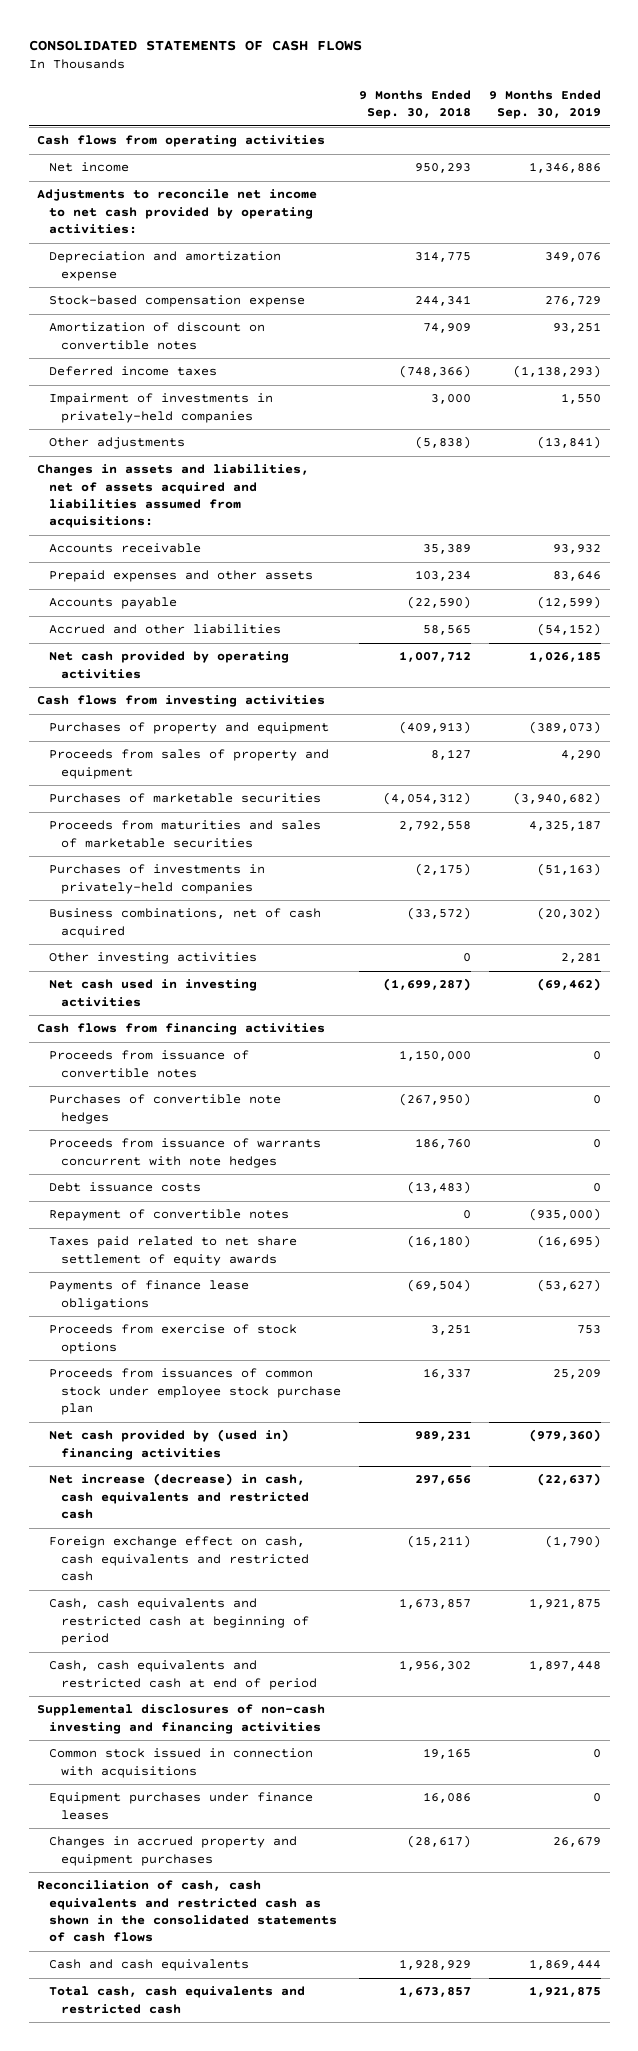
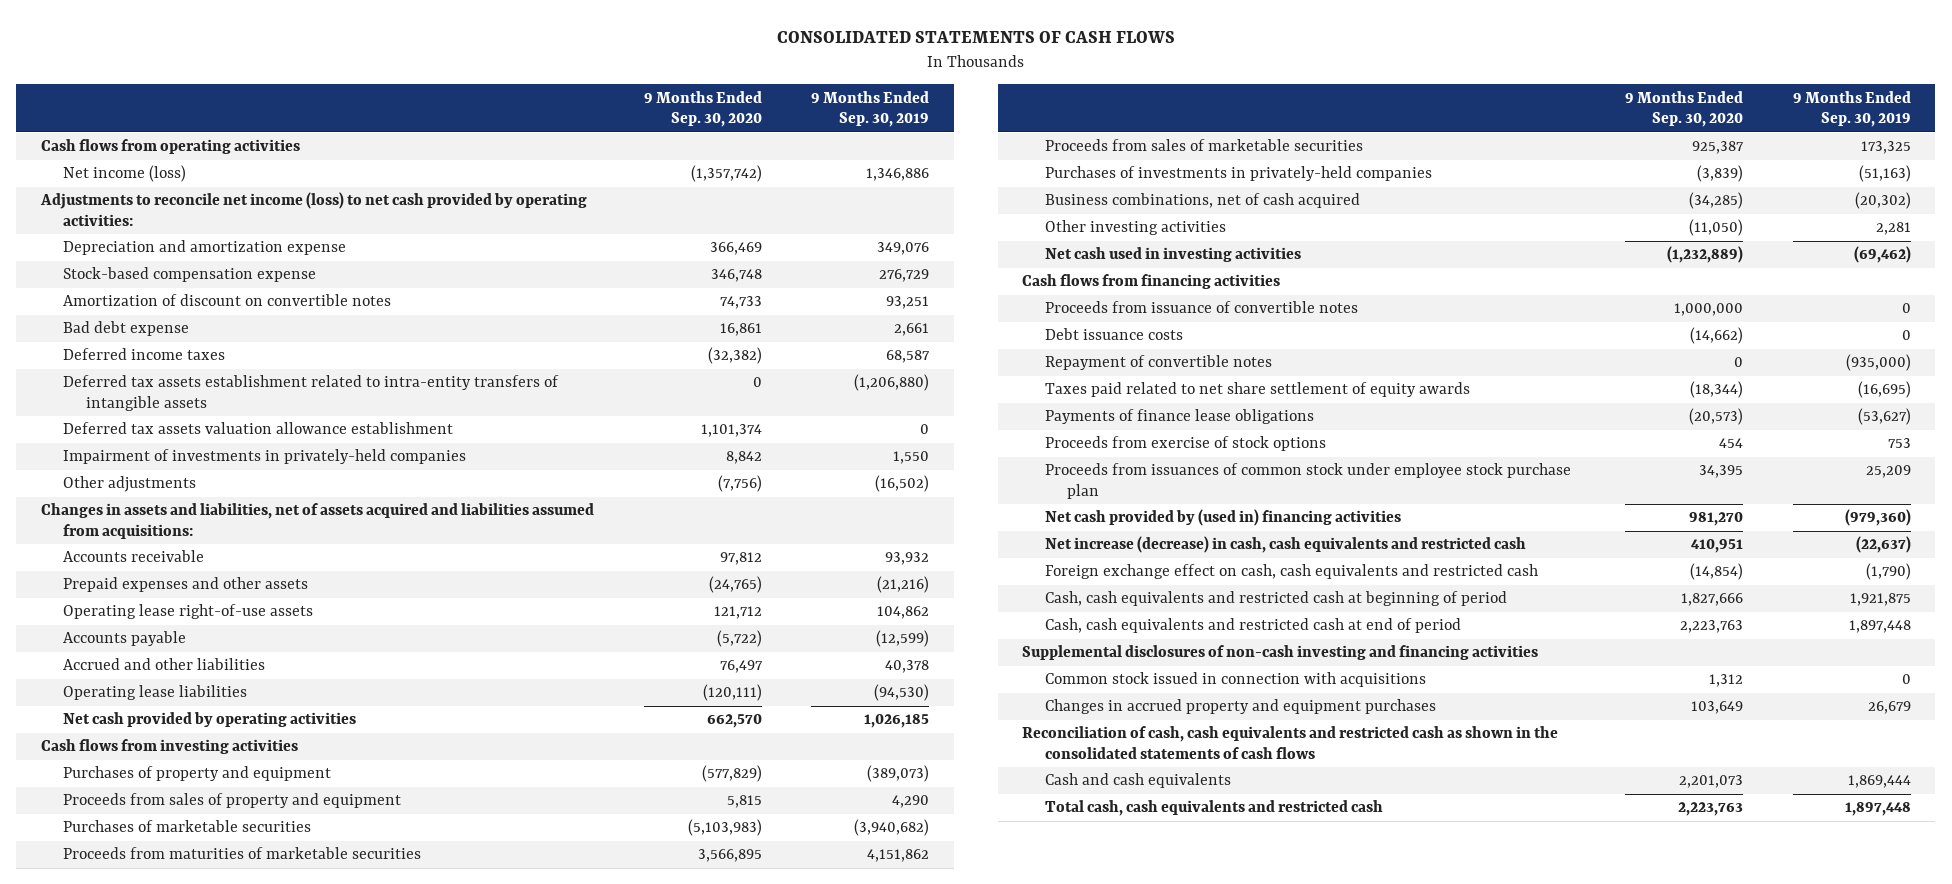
- | 9 Months Ended Sep. 30, 2018 | 9 Months Ended Sep. 30, 2019
+ | 9 Months Ended Sep. 30, 2020 | 9 Months Ended Sep. 30, 2019
- Net income | 950,293 | 1,346,886
- Adjustments to reconcile net income to net cash provided by operating activities:
+ Net income (loss) | (1,357,742) | 1,346,886
+ Adjustments to reconcile net income (loss) to net cash provided by operating activities:
- Deferred income taxes | (748,366) | (1,138,293)
+ Bad debt expense | 16,861 | 2,661
+ Deferred income taxes | (32,382) | 68,587
+ Deferred tax assets establishment related to intra-entity transfers of intangible assets | 0 | (1,206,880)
+ Deferred tax assets valuation allowance establishment | 1,101,374 | 0
- Other adjustments | (5,838) | (13,841)
+ Other adjustments | (7,756) | (16,502)
- Prepaid expenses and other assets | 103,234 | 83,646
+ Prepaid expenses and other assets | (24,765) | (21,216)
+ Operating lease right-of-use assets | 121,712 | 104,862
- Accrued and other liabilities | 58,565 | (54,152)
+ Accrued and other liabilities | 76,497 | 40,378
+ Operating lease liabilities | (120,111) | (94,530)
- Proceeds from maturities and sales of marketable securities | 2,792,558 | 4,325,187
+ Proceeds from maturities of marketable securities | 3,566,895 | 4,151,862
+ Proceeds from sales of marketable securities | 925,387 | 173,325
- Purchases of convertible note hedges | (267,950) | 0
- Proceeds from issuance of warrants concurrent with note hedges | 186,760 | 0
- Equipment purchases under finance leases | 16,086 | 0
- Total cash, cash equivalents and restricted cash | 1,673,857 | 1,921,875
+ Total cash, cash equivalents and restricted cash | 2,223,763 | 1,897,448

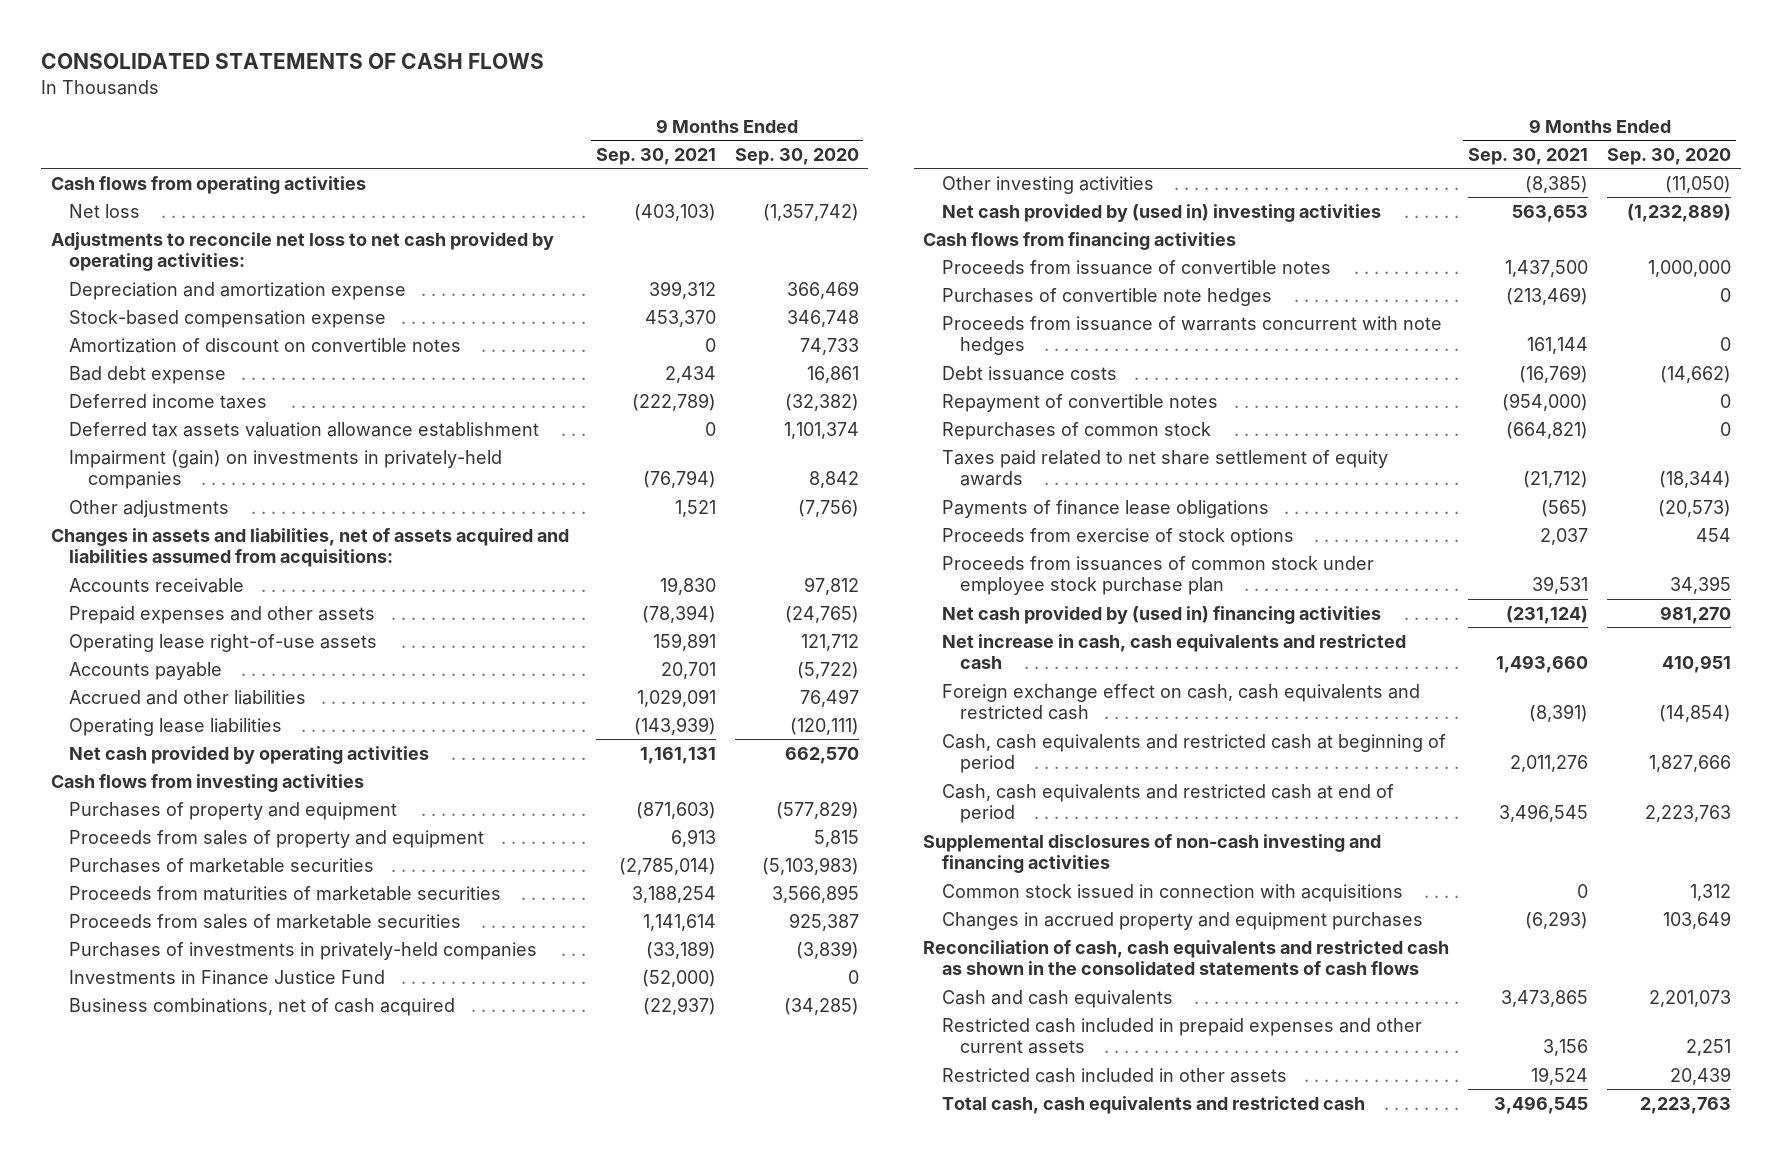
- | 9 Months Ended Sep. 30, 2020 | 9 Months Ended Sep. 30, 2019
+ | 9 Months Ended Sep. 30, 2021 | 9 Months Ended Sep. 30, 2020
- Net income (loss) | (1,357,742) | 1,346,886
- Adjustments to reconcile net income (loss) to net cash provided by operating activities:
+ Net loss | (403,103) | (1,357,742)
+ Adjustments to reconcile net loss to net cash provided by operating activities:
- Deferred tax assets establishment related to intra-entity transfers of intangible assets | 0 | (1,206,880)
- Impairment of investments in privately-held companies | 8,842 | 1,550
+ Impairment (gain) on investments in privately-held companies | (76,794) | 8,842
+ Investments in Finance Justice Fund | (52,000) | 0
- Net cash used in investing activities | (1,232,889) | (69,462)
+ Net cash provided by (used in) investing activities | 563,653 | (1,232,889)
+ Purchases of convertible note hedges | (213,469) | 0
+ Proceeds from issuance of warrants concurrent with note hedges | 161,144 | 0
+ Repurchases of common stock | (664,821) | 0
- Net increase (decrease) in cash, cash equivalents and restricted cash | 410,951 | (22,637)
+ Net increase in cash, cash equivalents and restricted cash | 1,493,660 | 410,951
+ Restricted cash included in prepaid expenses and other current assets | 3,156 | 2,251
+ Restricted cash included in other assets | 19,524 | 20,439

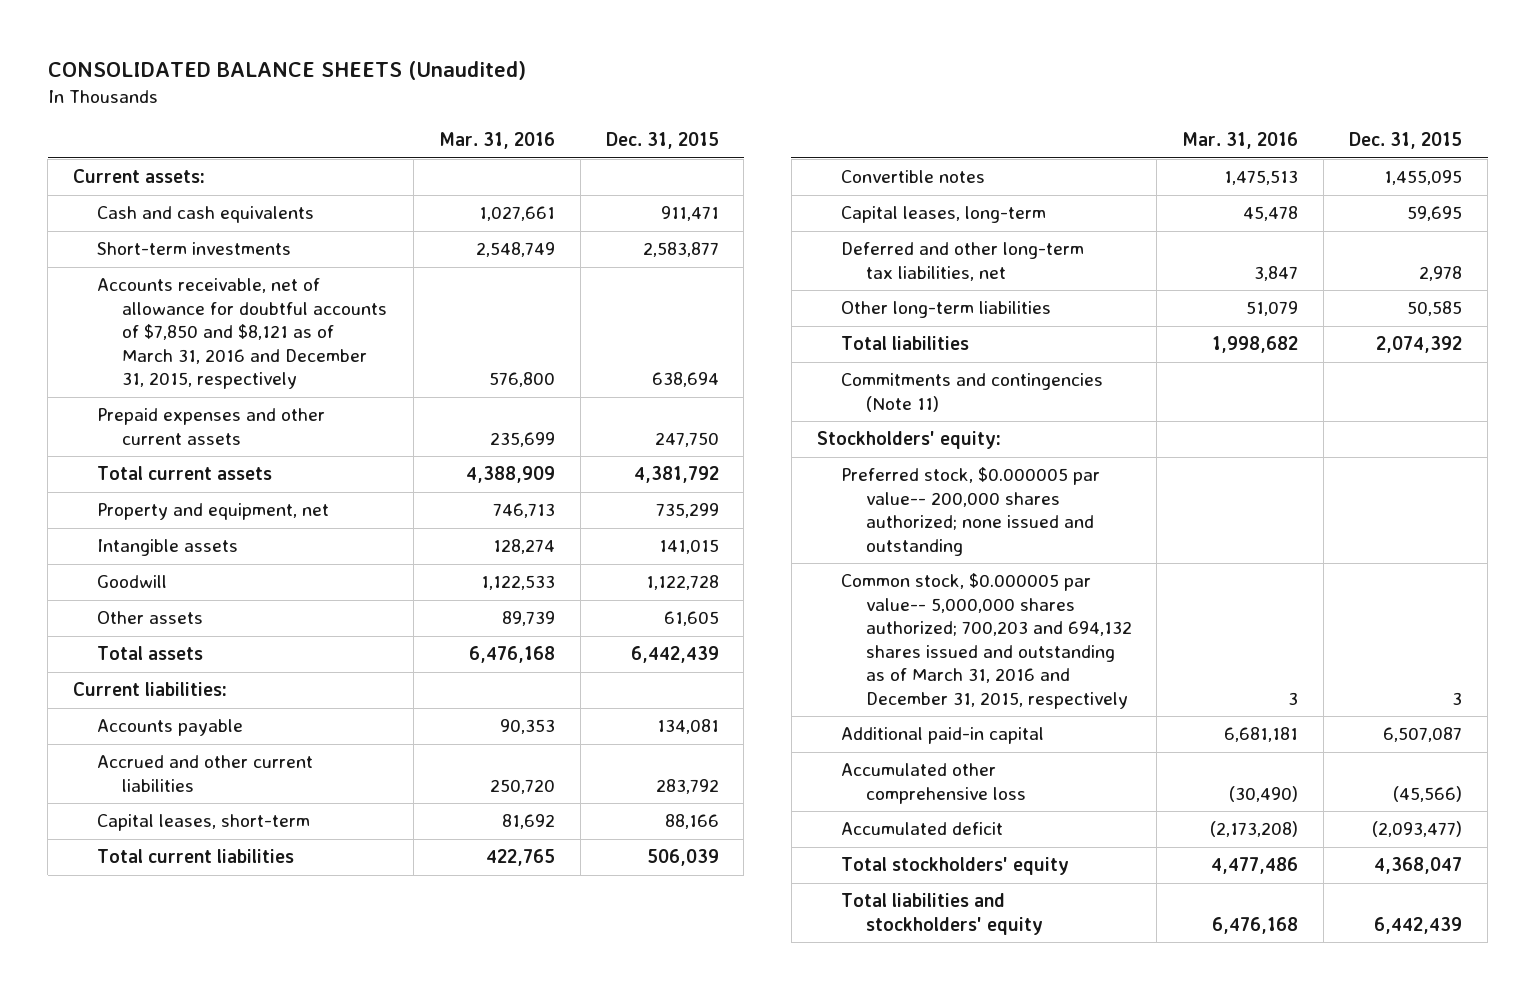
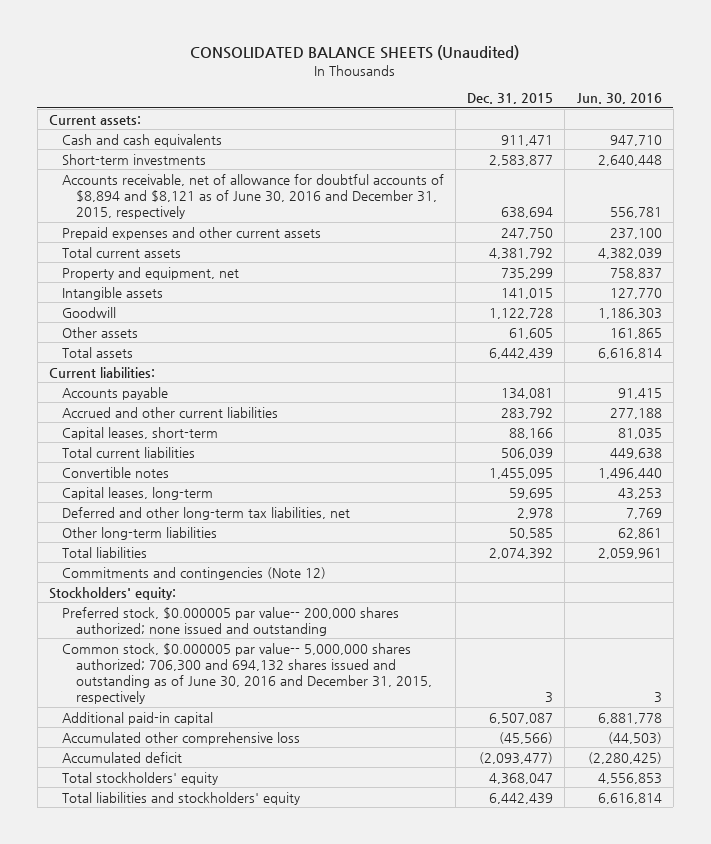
- | Mar. 31, 2016 | Dec. 31, 2015
+ | Dec. 31, 2015 | Jun. 30, 2016
- Accounts receivable, net of allowance for doubtful accounts of $7,850 and $8,121 as of March 31, 2016 and December 31, 2015, respectively | 576,800 | 638,694
+ Accounts receivable, net of allowance for doubtful accounts of $8,894 and $8,121 as of June 30, 2016 and December 31, 2015, respectively | 638,694 | 556,781
- Commitments and contingencies (Note 11)
+ Commitments and contingencies (Note 12)
- Common stock, $0.000005 par value-- 5,000,000 shares authorized; 700,203 and 694,132 shares issued and outstanding as of March 31, 2016 and December 31, 2015, respectively | 3 | 3
+ Common stock, $0.000005 par value-- 5,000,000 shares authorized; 706,300 and 694,132 shares issued and outstanding as of June 30, 2016 and December 31, 2015, respectively | 3 | 3

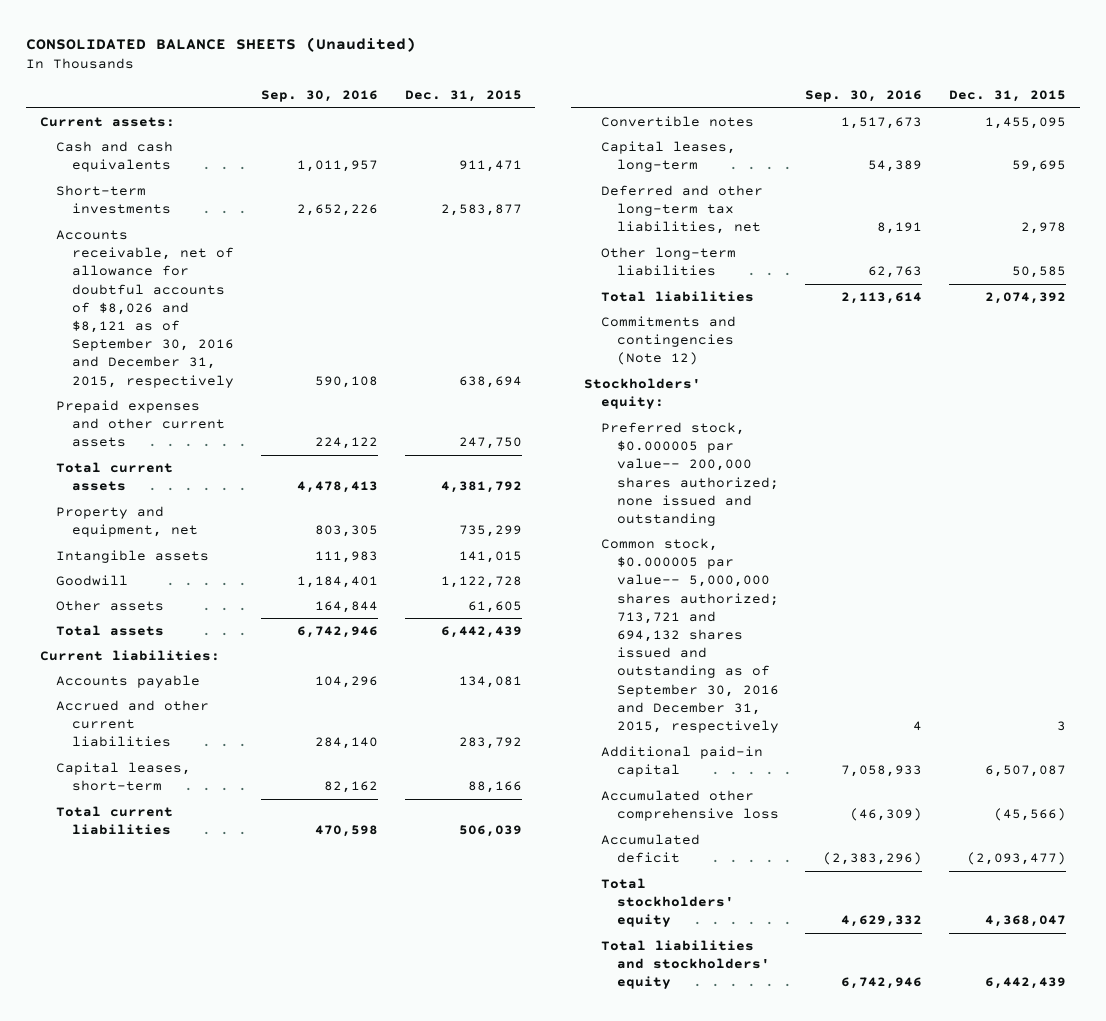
- | Dec. 31, 2015 | Jun. 30, 2016
+ | Sep. 30, 2016 | Dec. 31, 2015
- Accounts receivable, net of allowance for doubtful accounts of $8,894 and $8,121 as of June 30, 2016 and December 31, 2015, respectively | 638,694 | 556,781
+ Accounts receivable, net of allowance for doubtful accounts of $8,026 and $8,121 as of September 30, 2016 and December 31, 2015, respectively | 590,108 | 638,694
- Common stock, $0.000005 par value-- 5,000,000 shares authorized; 706,300 and 694,132 shares issued and outstanding as of June 30, 2016 and December 31, 2015, respectively | 3 | 3
+ Common stock, $0.000005 par value-- 5,000,000 shares authorized; 713,721 and 694,132 shares issued and outstanding as of September 30, 2016 and December 31, 2015, respectively | 4 | 3

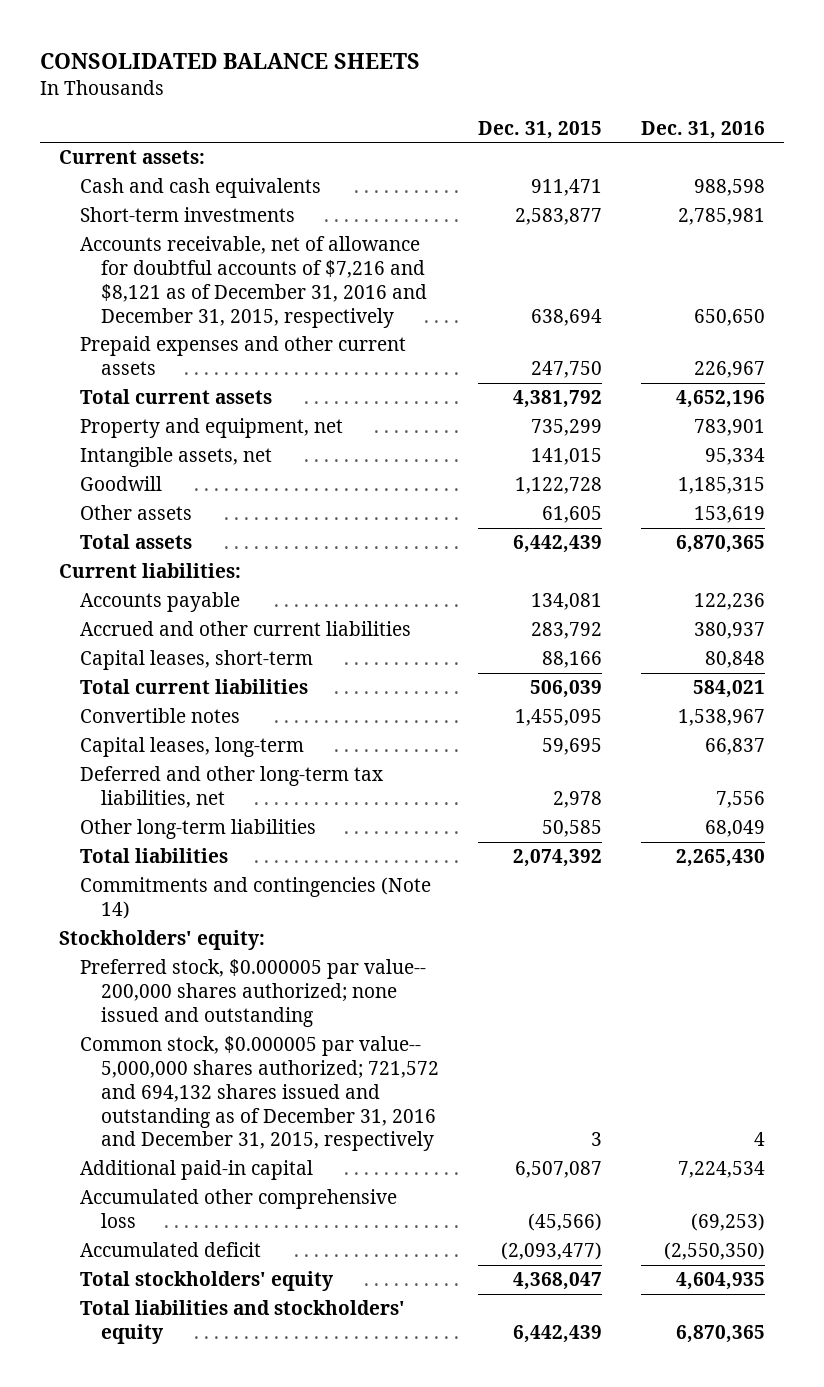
- CONSOLIDATED BALANCE SHEETS (Unaudited)
+ CONSOLIDATED BALANCE SHEETS
- | Sep. 30, 2016 | Dec. 31, 2015
+ | Dec. 31, 2015 | Dec. 31, 2016
- Accounts receivable, net of allowance for doubtful accounts of $8,026 and $8,121 as of September 30, 2016 and December 31, 2015, respectively | 590,108 | 638,694
+ Accounts receivable, net of allowance for doubtful accounts of $7,216 and $8,121 as of December 31, 2016 and December 31, 2015, respectively | 638,694 | 650,650
- Intangible assets | 111,983 | 141,015
+ Intangible assets, net | 141,015 | 95,334
- Commitments and contingencies (Note 12)
+ Commitments and contingencies (Note 14)
- Common stock, $0.000005 par value-- 5,000,000 shares authorized; 713,721 and 694,132 shares issued and outstanding as of September 30, 2016 and December 31, 2015, respectively | 4 | 3
+ Common stock, $0.000005 par value-- 5,000,000 shares authorized; 721,572 and 694,132 shares issued and outstanding as of December 31, 2016 and December 31, 2015, respectively | 3 | 4

